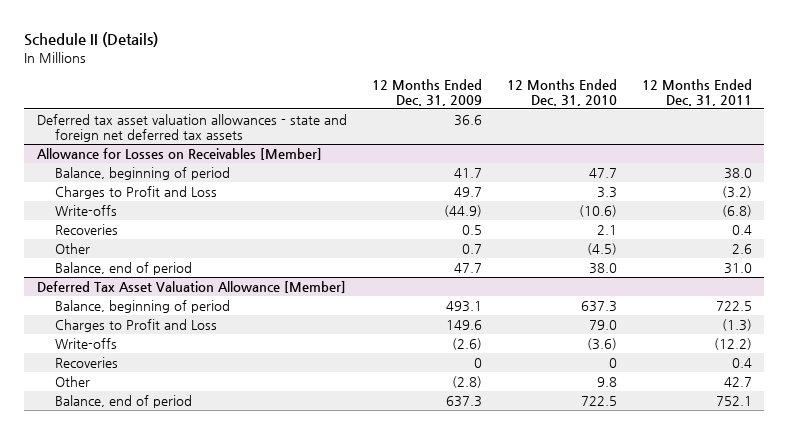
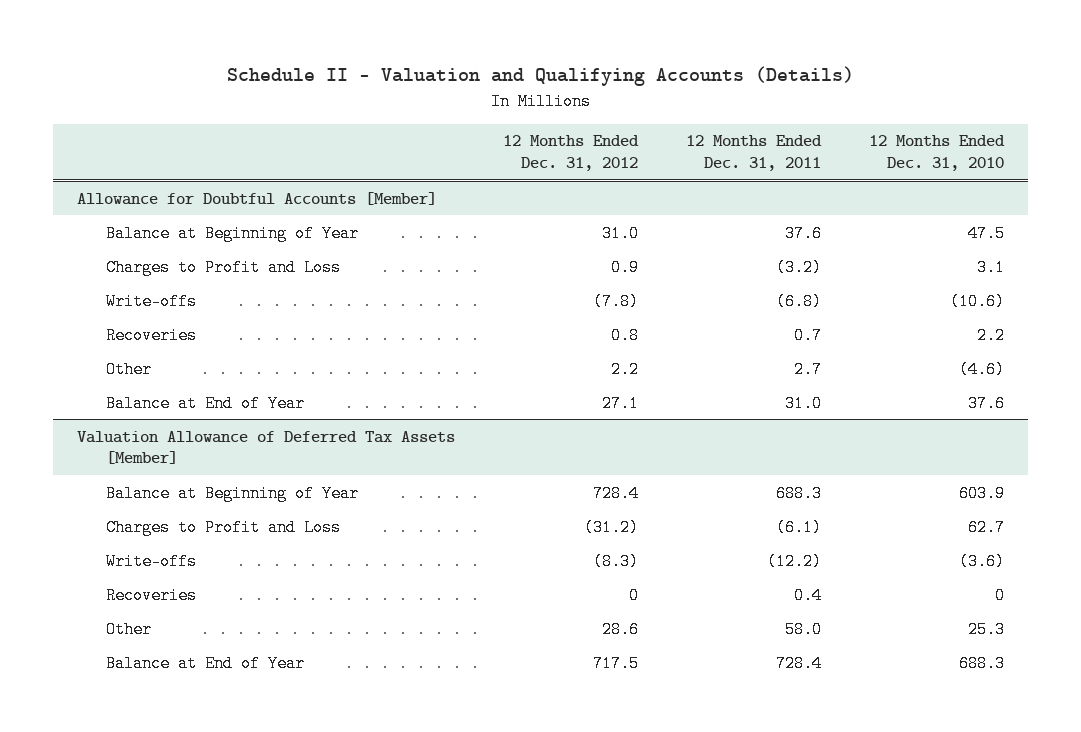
- Schedule II (Details)
+ Schedule II - Valuation and Qualifying Accounts (Details)
- | 12 Months Ended Dec. 31, 2009 | 12 Months Ended Dec. 31, 2010 | 12 Months Ended Dec. 31, 2011
+ | 12 Months Ended Dec. 31, 2012 | 12 Months Ended Dec. 31, 2011 | 12 Months Ended Dec. 31, 2010
- Deferred tax asset valuation allowances - state and foreign net deferred tax assets | 36.6 | |
- Allowance for Losses on Receivables [Member]
- Balance, beginning of period | 41.7 | 47.7 | 38.0
- Charges to Profit and Loss | 49.7 | 3.3 | (3.2)
+ Allowance for Doubtful Accounts [Member]
+ Balance at Beginning of Year | 31.0 | 37.6 | 47.5
+ Charges to Profit and Loss | 0.9 | (3.2) | 3.1
- Recoveries | 0.5 | 2.1 | 0.4
- Other | 0.7 | (4.5) | 2.6
- Balance, end of period | 47.7 | 38.0 | 31.0
- Deferred Tax Asset Valuation Allowance [Member]
- Balance, beginning of period | 493.1 | 637.3 | 722.5
- Charges to Profit and Loss | 149.6 | 79.0 | (1.3)
+ Recoveries | 0.8 | 0.7 | 2.2
+ Other | 2.2 | 2.7 | (4.6)
+ Balance at End of Year | 27.1 | 31.0 | 37.6
+ Valuation Allowance of Deferred Tax Assets [Member]
+ Balance at Beginning of Year | 728.4 | 688.3 | 603.9
+ Charges to Profit and Loss | (31.2) | (6.1) | 62.7
- Other | (2.8) | 9.8 | 42.7
- Balance, end of period | 637.3 | 722.5 | 752.1
+ Other | 28.6 | 58.0 | 25.3
+ Balance at End of Year | 717.5 | 728.4 | 688.3

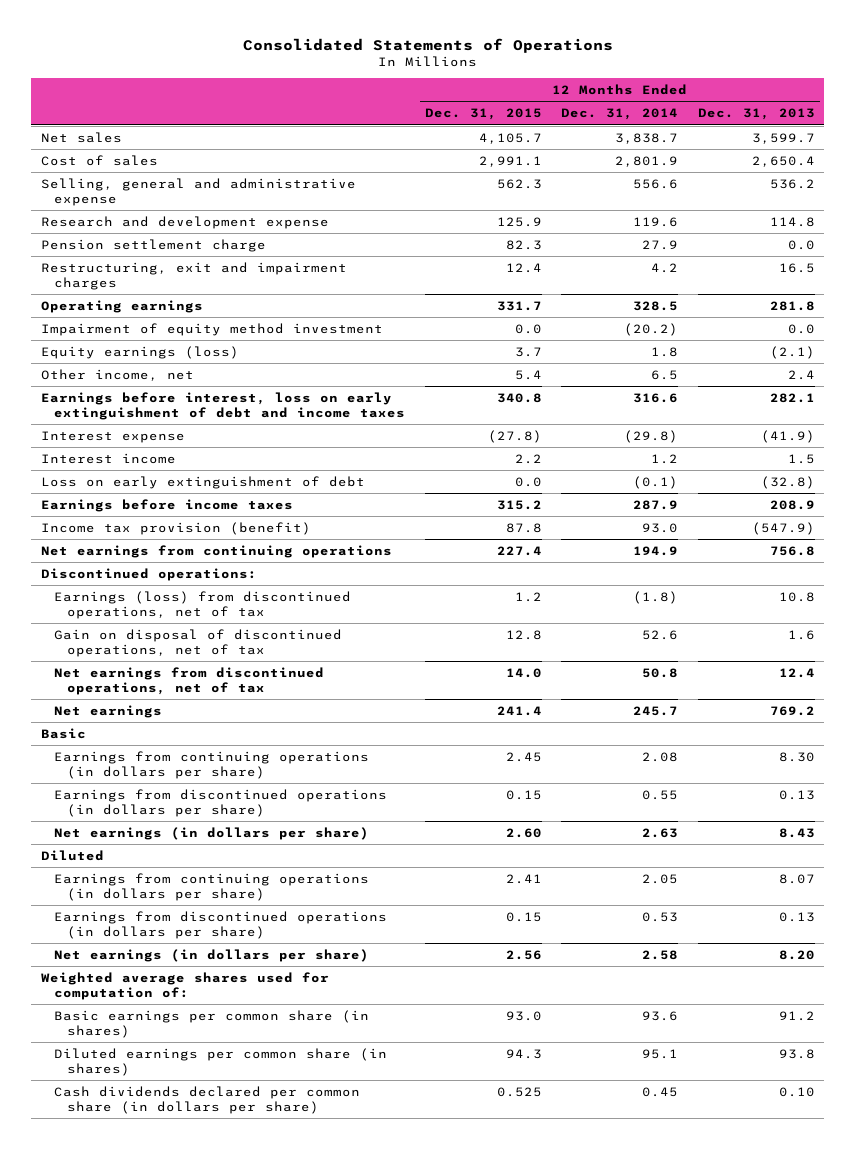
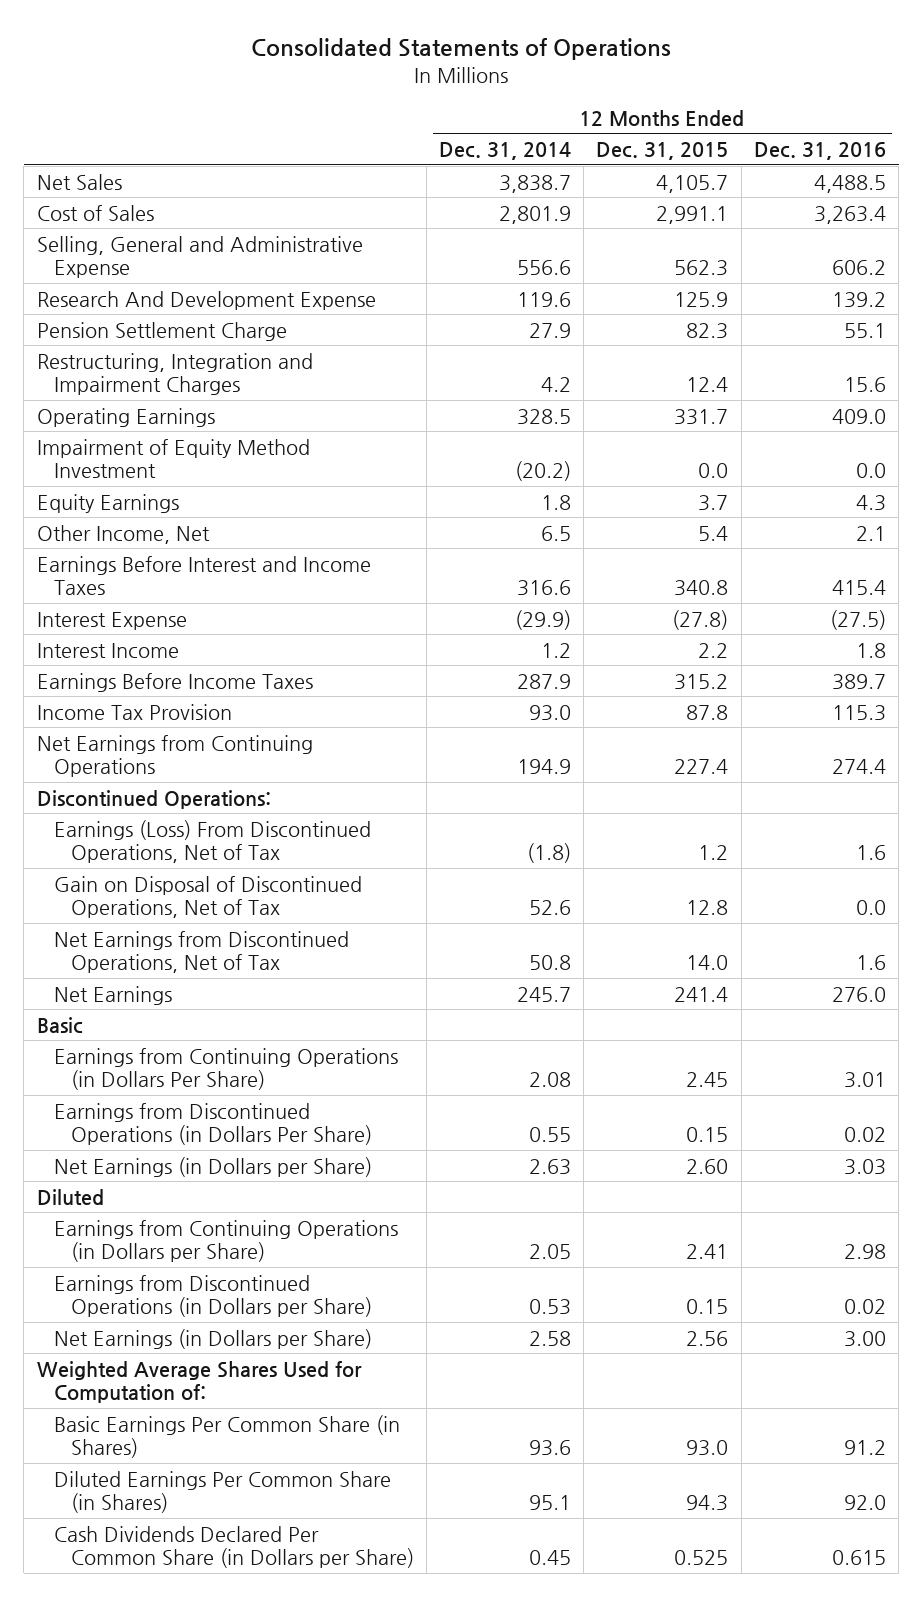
- | 12 Months Ended Dec. 31, 2015 | 12 Months Ended Dec. 31, 2014 | 12 Months Ended Dec. 31, 2013
+ | 12 Months Ended Dec. 31, 2014 | 12 Months Ended Dec. 31, 2015 | 12 Months Ended Dec. 31, 2016
- Net sales | 4,105.7 | 3,838.7 | 3,599.7
- Cost of sales | 2,991.1 | 2,801.9 | 2,650.4
- Selling, general and administrative expense | 562.3 | 556.6 | 536.2
- Research and development expense | 125.9 | 119.6 | 114.8
- Pension settlement charge | 82.3 | 27.9 | 0.0
- Restructuring, exit and impairment charges | 12.4 | 4.2 | 16.5
- Operating earnings | 331.7 | 328.5 | 281.8
- Impairment of equity method investment | 0.0 | (20.2) | 0.0
- Equity earnings (loss) | 3.7 | 1.8 | (2.1)
- Other income, net | 5.4 | 6.5 | 2.4
- Earnings before interest, loss on early extinguishment of debt and income taxes | 340.8 | 316.6 | 282.1
- Interest expense | (27.8) | (29.8) | (41.9)
- Interest income | 2.2 | 1.2 | 1.5
- Loss on early extinguishment of debt | 0.0 | (0.1) | (32.8)
- Earnings before income taxes | 315.2 | 287.9 | 208.9
- Income tax provision (benefit) | 87.8 | 93.0 | (547.9)
- Net earnings from continuing operations | 227.4 | 194.9 | 756.8
- Discontinued operations:
- Earnings (loss) from discontinued operations, net of tax | 1.2 | (1.8) | 10.8
- Gain on disposal of discontinued operations, net of tax | 12.8 | 52.6 | 1.6
- Net earnings from discontinued operations, net of tax | 14.0 | 50.8 | 12.4
- Net earnings | 241.4 | 245.7 | 769.2
+ Net Sales | 3,838.7 | 4,105.7 | 4,488.5
+ Cost of Sales | 2,801.9 | 2,991.1 | 3,263.4
+ Selling, General and Administrative Expense | 556.6 | 562.3 | 606.2
+ Research And Development Expense | 119.6 | 125.9 | 139.2
+ Pension Settlement Charge | 27.9 | 82.3 | 55.1
+ Restructuring, Integration and Impairment Charges | 4.2 | 12.4 | 15.6
+ Operating Earnings | 328.5 | 331.7 | 409.0
+ Impairment of Equity Method Investment | (20.2) | 0.0 | 0.0
+ Equity Earnings | 1.8 | 3.7 | 4.3
+ Other Income, Net | 6.5 | 5.4 | 2.1
+ Earnings Before Interest and Income Taxes | 316.6 | 340.8 | 415.4
+ Interest Expense | (29.9) | (27.8) | (27.5)
+ Interest Income | 1.2 | 2.2 | 1.8
+ Earnings Before Income Taxes | 287.9 | 315.2 | 389.7
+ Income Tax Provision | 93.0 | 87.8 | 115.3
+ Net Earnings from Continuing Operations | 194.9 | 227.4 | 274.4
+ Discontinued Operations:
+ Earnings (Loss) From Discontinued Operations, Net of Tax | (1.8) | 1.2 | 1.6
+ Gain on Disposal of Discontinued Operations, Net of Tax | 52.6 | 12.8 | 0.0
+ Net Earnings from Discontinued Operations, Net of Tax | 50.8 | 14.0 | 1.6
+ Net Earnings | 245.7 | 241.4 | 276.0
- Earnings from continuing operations (in dollars per share) | 2.45 | 2.08 | 8.30
- Earnings from discontinued operations (in dollars per share) | 0.15 | 0.55 | 0.13
- Net earnings (in dollars per share) | 2.60 | 2.63 | 8.43
+ Earnings from Continuing Operations (in Dollars Per Share) | 2.08 | 2.45 | 3.01
+ Earnings from Discontinued Operations (in Dollars Per Share) | 0.55 | 0.15 | 0.02
+ Net Earnings (in Dollars per Share) | 2.63 | 2.60 | 3.03
- Earnings from continuing operations (in dollars per share) | 2.41 | 2.05 | 8.07
- Earnings from discontinued operations (in dollars per share) | 0.15 | 0.53 | 0.13
- Net earnings (in dollars per share) | 2.56 | 2.58 | 8.20
- Weighted average shares used for computation of:
- Basic earnings per common share (in shares) | 93.0 | 93.6 | 91.2
- Diluted earnings per common share (in shares) | 94.3 | 95.1 | 93.8
- Cash dividends declared per common share (in dollars per share) | 0.525 | 0.45 | 0.10
+ Earnings from Continuing Operations (in Dollars per Share) | 2.05 | 2.41 | 2.98
+ Earnings from Discontinued Operations (in Dollars per Share) | 0.53 | 0.15 | 0.02
+ Net Earnings (in Dollars per Share) | 2.58 | 2.56 | 3.00
+ Weighted Average Shares Used for Computation of:
+ Basic Earnings Per Common Share (in Shares) | 93.6 | 93.0 | 91.2
+ Diluted Earnings Per Common Share (in Shares) | 95.1 | 94.3 | 92.0
+ Cash Dividends Declared Per Common Share (in Dollars per Share) | 0.45 | 0.525 | 0.615

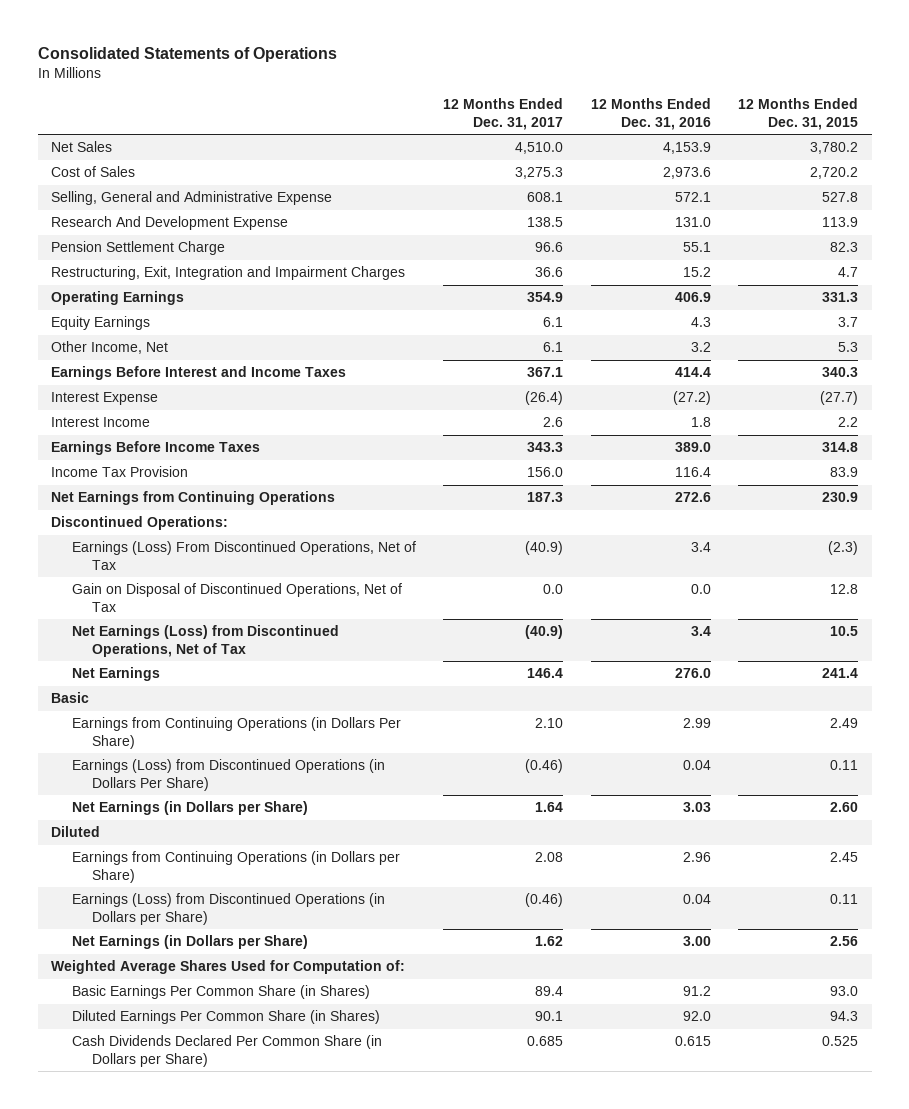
- | 12 Months Ended Dec. 31, 2014 | 12 Months Ended Dec. 31, 2015 | 12 Months Ended Dec. 31, 2016
+ | 12 Months Ended Dec. 31, 2017 | 12 Months Ended Dec. 31, 2016 | 12 Months Ended Dec. 31, 2015
- Net Sales | 3,838.7 | 4,105.7 | 4,488.5
- Cost of Sales | 2,801.9 | 2,991.1 | 3,263.4
- Selling, General and Administrative Expense | 556.6 | 562.3 | 606.2
- Research And Development Expense | 119.6 | 125.9 | 139.2
+ Net Sales | 4,510.0 | 4,153.9 | 3,780.2
+ Cost of Sales | 3,275.3 | 2,973.6 | 2,720.2
+ Selling, General and Administrative Expense | 608.1 | 572.1 | 527.8
+ Research And Development Expense | 138.5 | 131.0 | 113.9
- Restructuring, Integration and Impairment Charges | 4.2 | 12.4 | 15.6
- Operating Earnings | 328.5 | 331.7 | 409.0
- Impairment of Equity Method Investment | (20.2) | 0.0 | 0.0
+ Restructuring, Exit, Integration and Impairment Charges | 36.6 | 15.2 | 4.7
+ Operating Earnings | 354.9 | 406.9 | 331.3
- Other Income, Net | 6.5 | 5.4 | 2.1
- Earnings Before Interest and Income Taxes | 316.6 | 340.8 | 415.4
- Interest Expense | (29.9) | (27.8) | (27.5)
+ Other Income, Net | 6.1 | 3.2 | 5.3
+ Earnings Before Interest and Income Taxes | 367.1 | 414.4 | 340.3
+ Interest Expense | (26.4) | (27.2) | (27.7)
- Earnings Before Income Taxes | 287.9 | 315.2 | 389.7
- Income Tax Provision | 93.0 | 87.8 | 115.3
- Net Earnings from Continuing Operations | 194.9 | 227.4 | 274.4
+ Earnings Before Income Taxes | 343.3 | 389.0 | 314.8
+ Income Tax Provision | 156.0 | 116.4 | 83.9
+ Net Earnings from Continuing Operations | 187.3 | 272.6 | 230.9
- Earnings (Loss) From Discontinued Operations, Net of Tax | (1.8) | 1.2 | 1.6
+ Earnings (Loss) From Discontinued Operations, Net of Tax | (40.9) | 3.4 | (2.3)
- Net Earnings from Discontinued Operations, Net of Tax | 50.8 | 14.0 | 1.6
+ Net Earnings (Loss) from Discontinued Operations, Net of Tax | (40.9) | 3.4 | 10.5
- Earnings from Continuing Operations (in Dollars Per Share) | 2.08 | 2.45 | 3.01
- Earnings from Discontinued Operations (in Dollars Per Share) | 0.55 | 0.15 | 0.02
+ Earnings from Continuing Operations (in Dollars Per Share) | 2.10 | 2.99 | 2.49
+ Earnings (Loss) from Discontinued Operations (in Dollars Per Share) | (0.46) | 0.04 | 0.11
- Earnings from Continuing Operations (in Dollars per Share) | 2.05 | 2.41 | 2.98
- Earnings from Discontinued Operations (in Dollars per Share) | 0.53 | 0.15 | 0.02
+ Earnings from Continuing Operations (in Dollars per Share) | 2.08 | 2.96 | 2.45
+ Earnings (Loss) from Discontinued Operations (in Dollars per Share) | (0.46) | 0.04 | 0.11

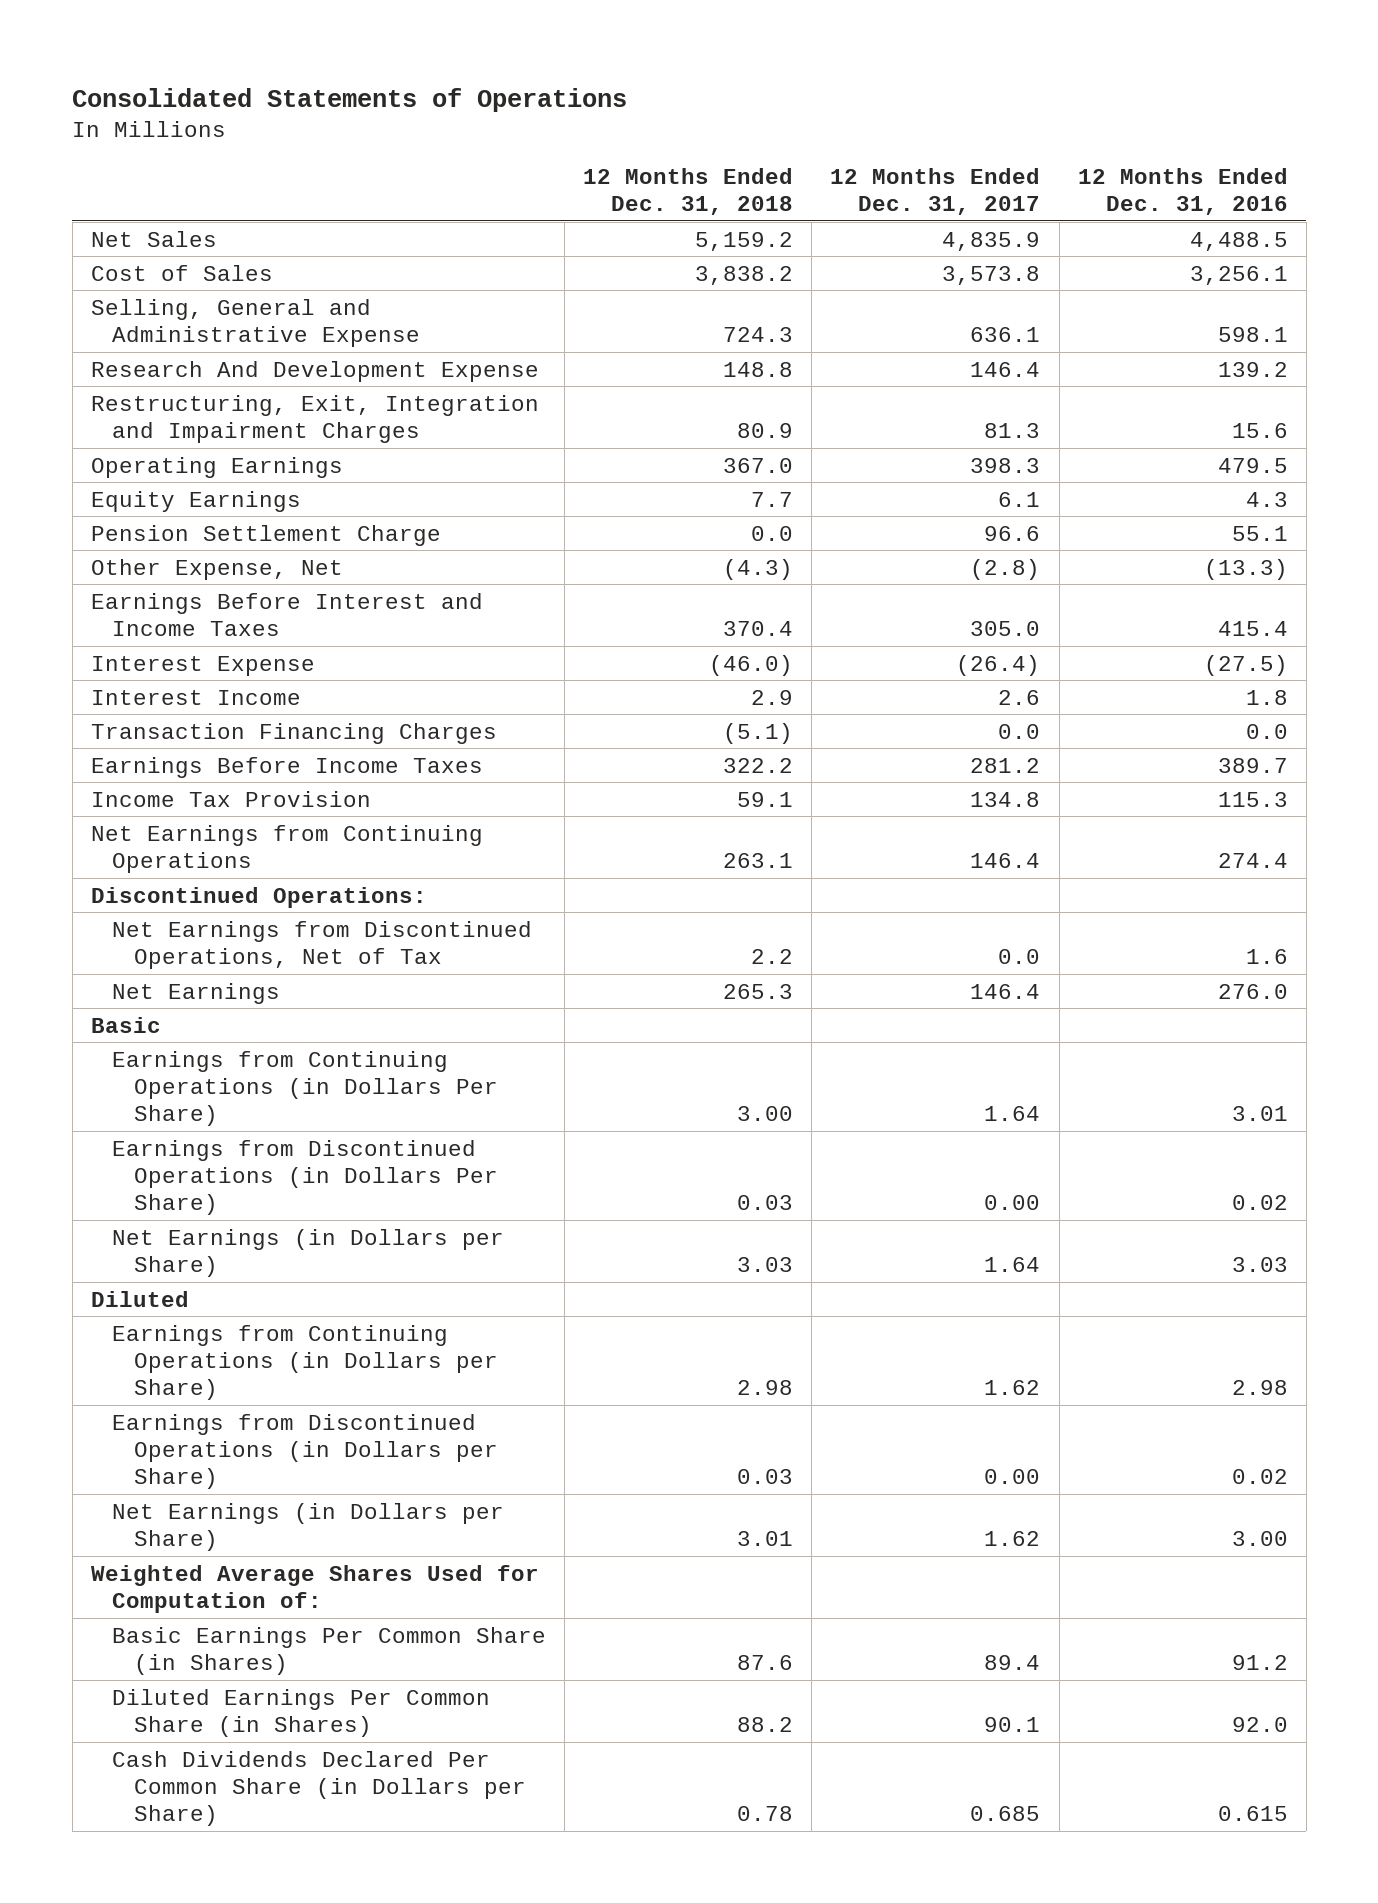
- | 12 Months Ended Dec. 31, 2017 | 12 Months Ended Dec. 31, 2016 | 12 Months Ended Dec. 31, 2015
+ | 12 Months Ended Dec. 31, 2018 | 12 Months Ended Dec. 31, 2017 | 12 Months Ended Dec. 31, 2016
- Net Sales | 4,510.0 | 4,153.9 | 3,780.2
- Cost of Sales | 3,275.3 | 2,973.6 | 2,720.2
- Selling, General and Administrative Expense | 608.1 | 572.1 | 527.8
- Research And Development Expense | 138.5 | 131.0 | 113.9
- Restructuring, Exit, Integration and Impairment Charges | 36.6 | 15.2 | 4.7
- Operating Earnings | 354.9 | 406.9 | 331.3
+ Net Sales | 5,159.2 | 4,835.9 | 4,488.5
+ Cost of Sales | 3,838.2 | 3,573.8 | 3,256.1
+ Selling, General and Administrative Expense | 724.3 | 636.1 | 598.1
+ Research And Development Expense | 148.8 | 146.4 | 139.2
+ Restructuring, Exit, Integration and Impairment Charges | 80.9 | 81.3 | 15.6
+ Operating Earnings | 367.0 | 398.3 | 479.5
- Other Income, Net | 6.1 | 3.2 | 5.3
- Earnings Before Interest and Income Taxes | 367.1 | 414.4 | 340.3
- Interest Expense | (26.4) | (27.2) | (27.7)
moved down: Pension Settlement Charge | 0.0 | 96.6 | 55.1
+ Other Expense, Net | (4.3) | (2.8) | (13.3)
+ Earnings Before Interest and Income Taxes | 370.4 | 305.0 | 415.4
+ Interest Expense | (46.0) | (26.4) | (27.5)
- Earnings Before Income Taxes | 343.3 | 389.0 | 314.8
- Income Tax Provision | 156.0 | 116.4 | 83.9
- Net Earnings from Continuing Operations | 187.3 | 272.6 | 230.9
+ Transaction Financing Charges | (5.1) | 0.0 | 0.0
+ Earnings Before Income Taxes | 322.2 | 281.2 | 389.7
+ Income Tax Provision | 59.1 | 134.8 | 115.3
+ Net Earnings from Continuing Operations | 263.1 | 146.4 | 274.4
- Earnings (Loss) From Discontinued Operations, Net of Tax | (40.9) | 3.4 | (2.3)
- Gain on Disposal of Discontinued Operations, Net of Tax | 0.0 | 0.0 | 12.8
- Net Earnings (Loss) from Discontinued Operations, Net of Tax | (40.9) | 3.4 | 10.5
+ Net Earnings from Discontinued Operations, Net of Tax | 2.2 | 0.0 | 1.6
- Earnings from Continuing Operations (in Dollars Per Share) | 2.10 | 2.99 | 2.49
- Earnings (Loss) from Discontinued Operations (in Dollars Per Share) | (0.46) | 0.04 | 0.11
+ Earnings from Continuing Operations (in Dollars Per Share) | 3.00 | 1.64 | 3.01
+ Earnings from Discontinued Operations (in Dollars Per Share) | 0.03 | 0.00 | 0.02
- Earnings from Continuing Operations (in Dollars per Share) | 2.08 | 2.96 | 2.45
- Earnings (Loss) from Discontinued Operations (in Dollars per Share) | (0.46) | 0.04 | 0.11
+ Earnings from Continuing Operations (in Dollars per Share) | 2.98 | 1.62 | 2.98
+ Earnings from Discontinued Operations (in Dollars per Share) | 0.03 | 0.00 | 0.02

